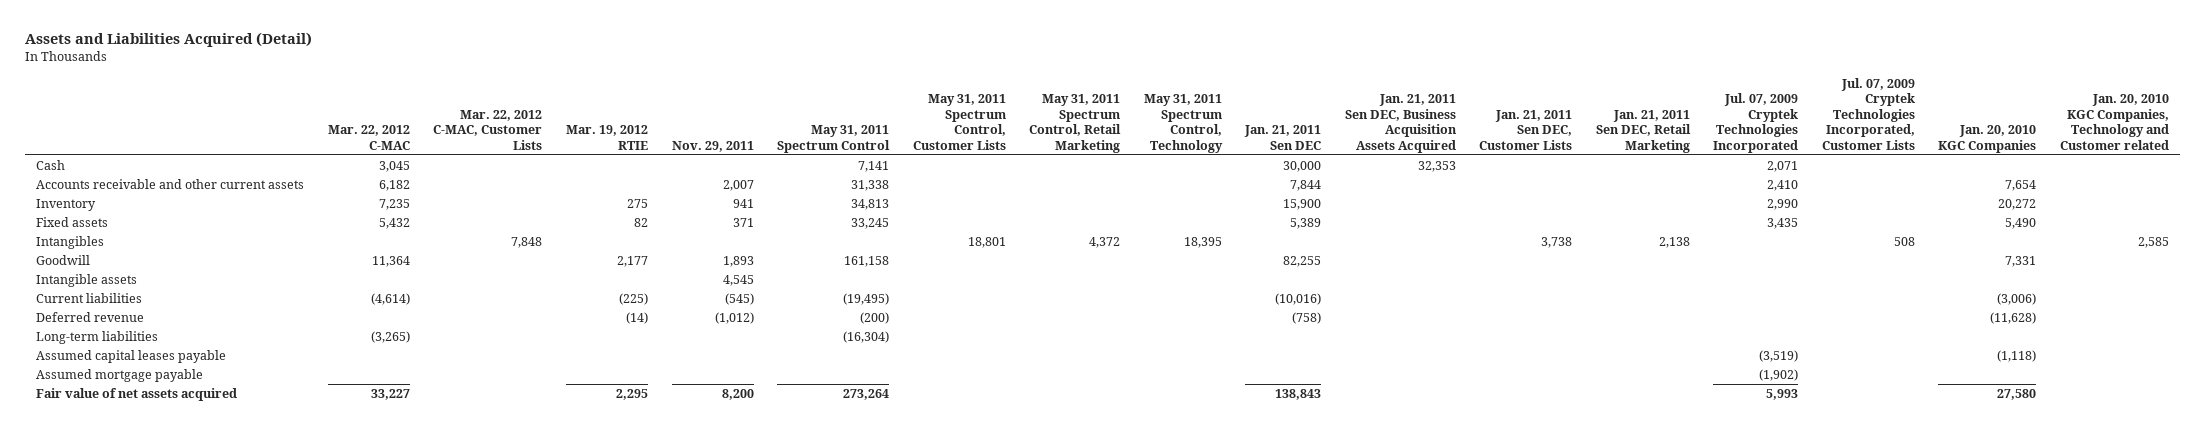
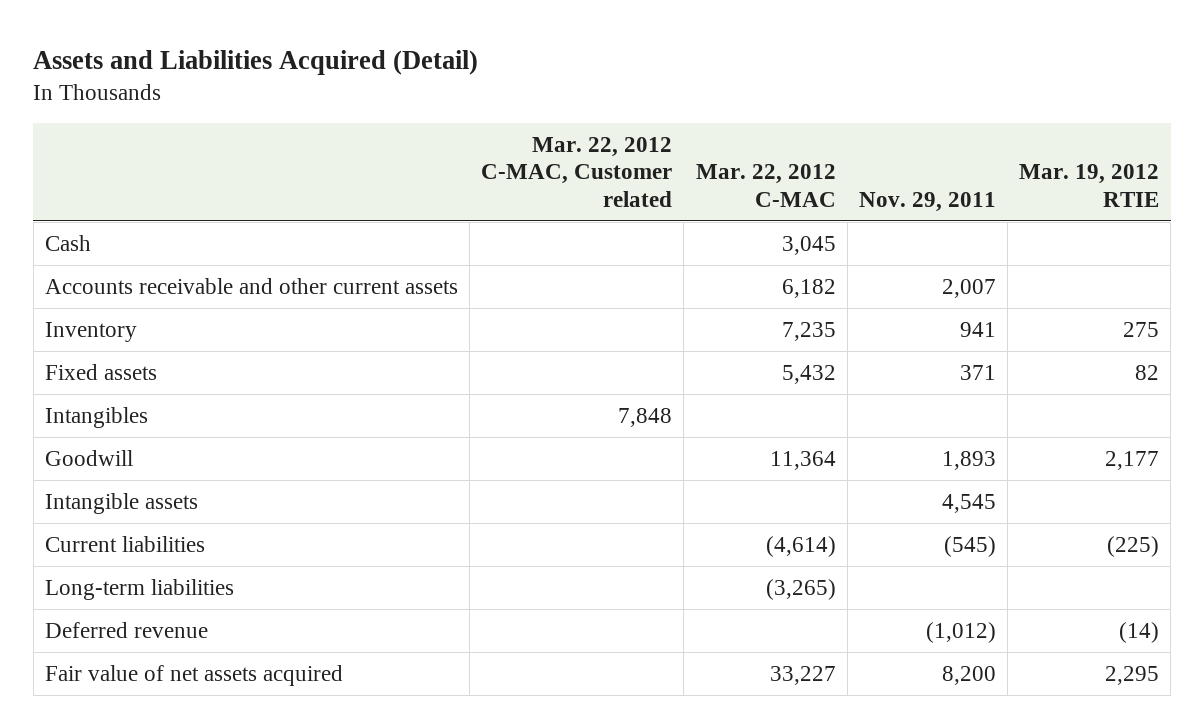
- | Mar. 22, 2012 C-MAC | Mar. 22, 2012 C-MAC, Customer Lists | Mar. 19, 2012 RTIE | Nov. 29, 2011 | May 31, 2011 Spectrum Control | May 31, 2011 Spectrum Control, Customer Lists | May 31, 2011 Spectrum Control, Retail Marketing | May 31, 2011 Spectrum Control, Technology | Jan. 21, 2011 Sen DEC | Jan. 21, 2011 Sen DEC, Business Acquisition Assets Acquired | Jan. 21, 2011 Sen DEC, Customer Lists | Jan. 21, 2011 Sen DEC, Retail Marketing | Jul. 07, 2009 Cryptek Technologies Incorporated | Jul. 07, 2009 Cryptek Technologies Incorporated, Customer Lists | Jan. 20, 2010 KGC Companies | Jan. 20, 2010 KGC Companies, Technology and Customer related
+ | Mar. 22, 2012 C-MAC, Customer related | Mar. 22, 2012 C-MAC | Nov. 29, 2011 | Mar. 19, 2012 RTIE
- Assumed capital leases payable | | | | | | | | | | | | | (3,519) | | (1,118) |
- Assumed mortgage payable | | | | | | | | | | | | | (1,902) | | |
moved down: Deferred revenue | | | (1,012) | (14)

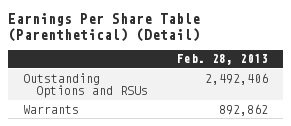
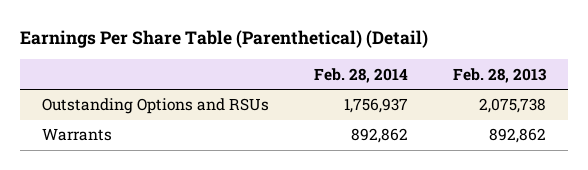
- | Feb. 28, 2013
+ | Feb. 28, 2014 | Feb. 28, 2013
- Outstanding Options and RSUs | 2,492,406
+ Outstanding Options and RSUs | 1,756,937 | 2,075,738

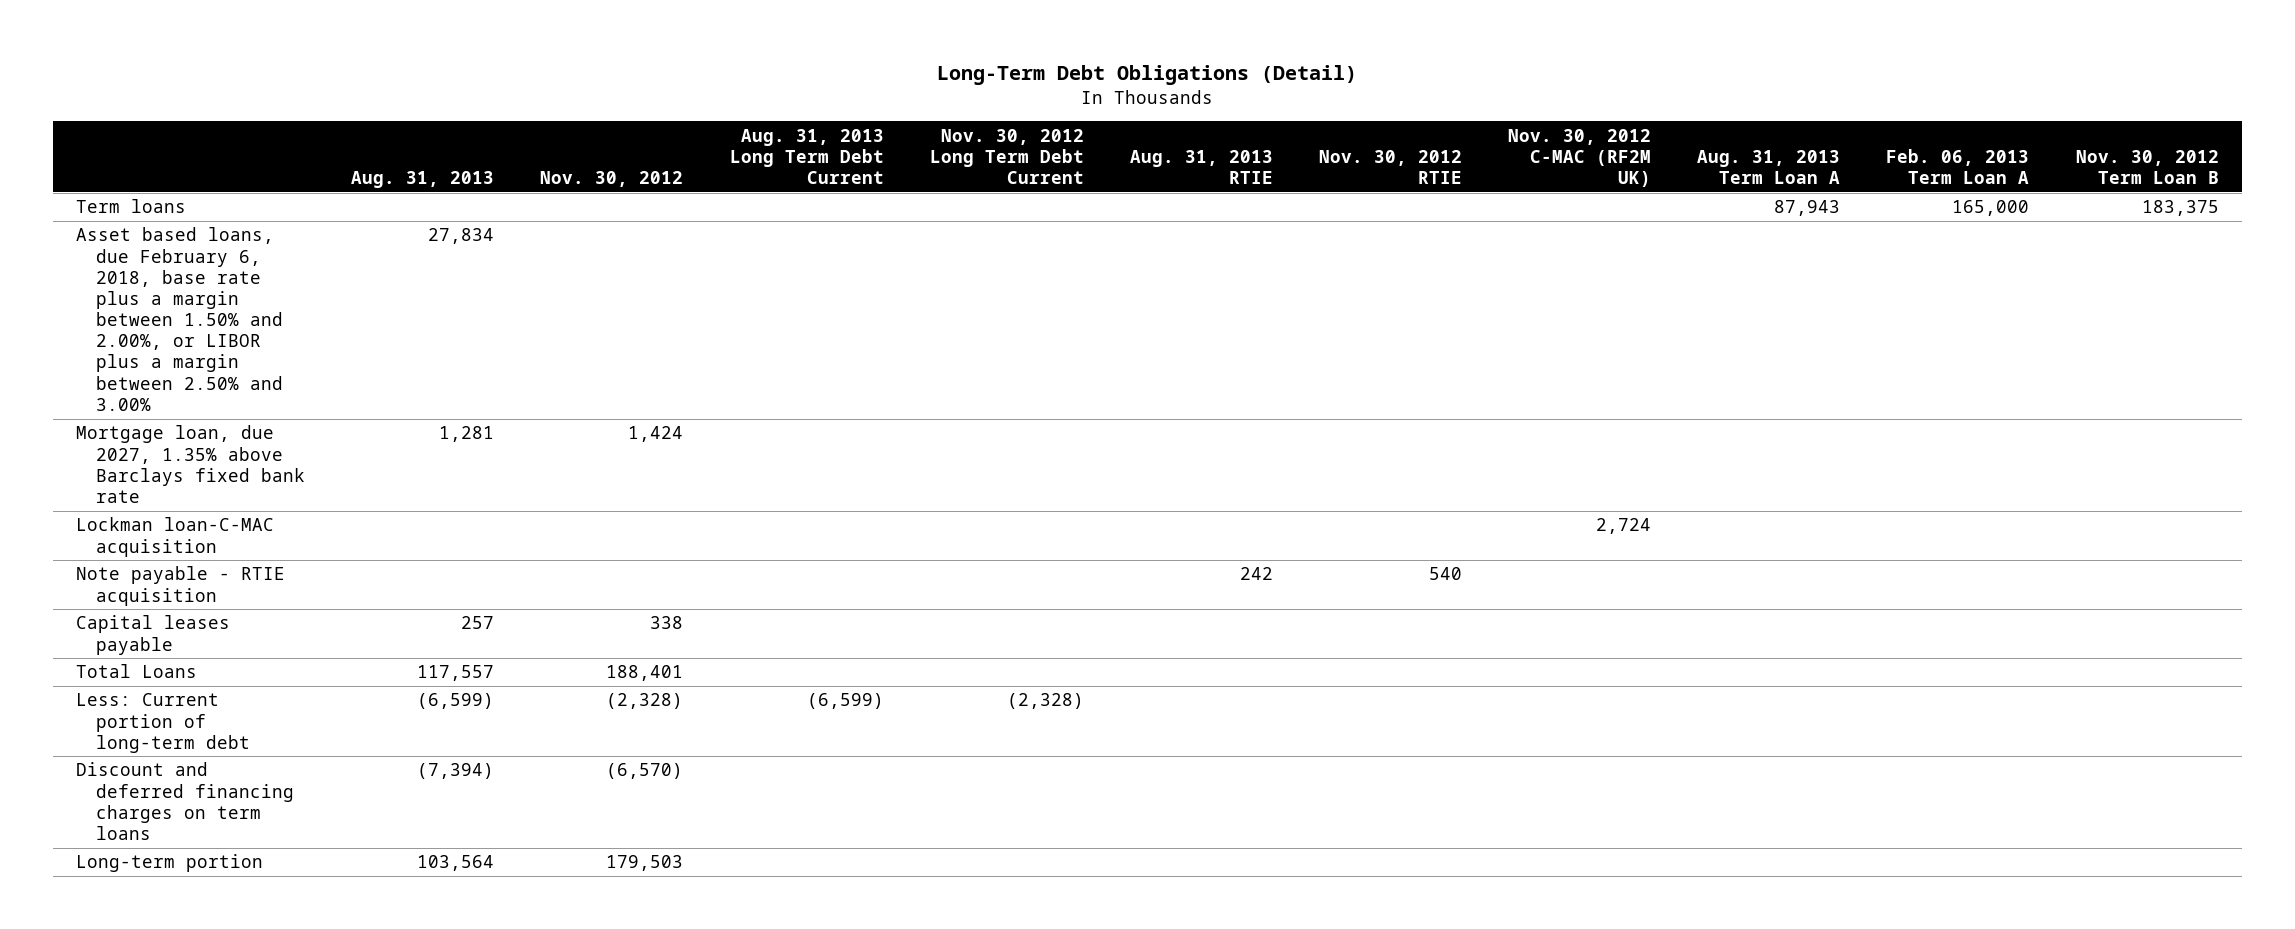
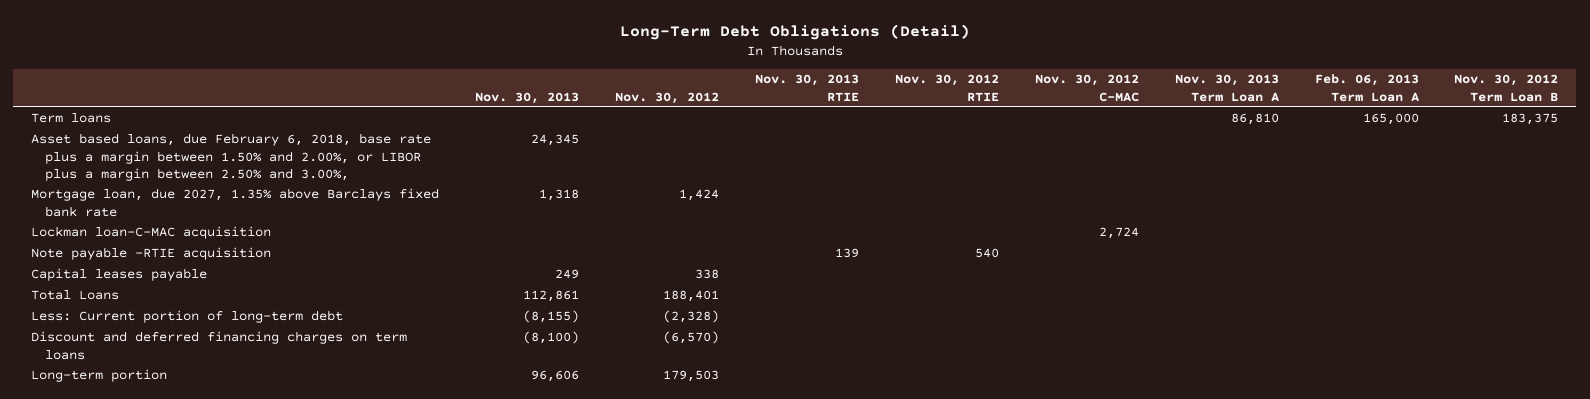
- | Aug. 31, 2013 | Nov. 30, 2012 | Aug. 31, 2013 Long Term Debt Current | Nov. 30, 2012 Long Term Debt Current | Aug. 31, 2013 RTIE | Nov. 30, 2012 RTIE | Nov. 30, 2012 C-MAC (RF2M UK) | Aug. 31, 2013 Term Loan A | Feb. 06, 2013 Term Loan A | Nov. 30, 2012 Term Loan B
+ | Nov. 30, 2013 | Nov. 30, 2012 | Nov. 30, 2013 RTIE | Nov. 30, 2012 RTIE | Nov. 30, 2012 C-MAC | Nov. 30, 2013 Term Loan A | Feb. 06, 2013 Term Loan A | Nov. 30, 2012 Term Loan B
- Asset based loans, due February 6, 2018, base rate plus a margin between 1.50% and 2.00%, or LIBOR plus a margin between 2.50% and 3.00% | 27,834 | | | | | | | | |
+ Asset based loans, due February 6, 2018, base rate plus a margin between 1.50% and 2.00%, or LIBOR plus a margin between 2.50% and 3.00%, | 24,345 | | | | | | |
- Note payable - RTIE acquisition | | | | | 242 | 540 | | | |
+ Note payable -RTIE acquisition | | | 139 | 540 | | | |

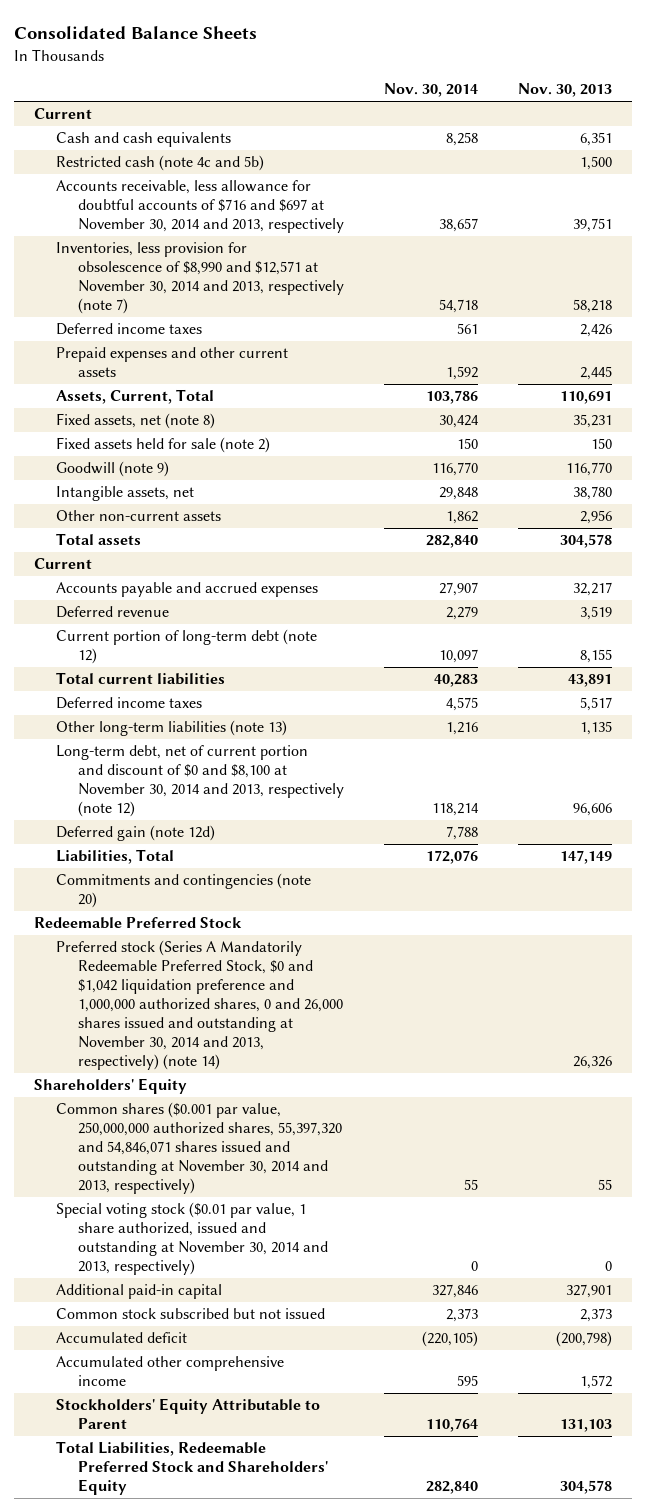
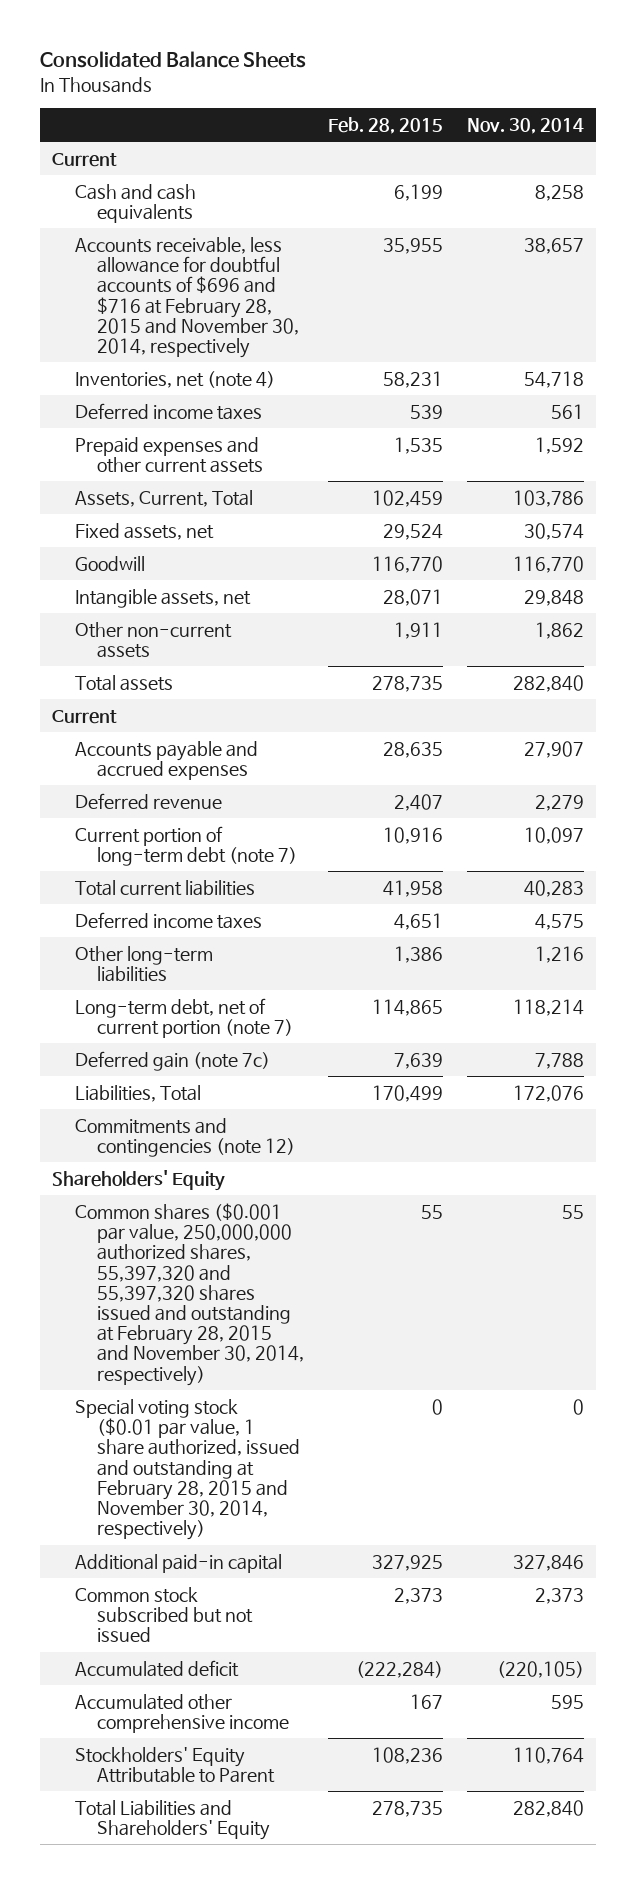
- | Nov. 30, 2014 | Nov. 30, 2013
+ | Feb. 28, 2015 | Nov. 30, 2014
- Restricted cash (note 4c and 5b) | | 1,500
- Accounts receivable, less allowance for doubtful accounts of $716 and $697 at November 30, 2014 and 2013, respectively | 38,657 | 39,751
- Inventories, less provision for obsolescence of $8,990 and $12,571 at November 30, 2014 and 2013, respectively (note 7) | 54,718 | 58,218
+ Accounts receivable, less allowance for doubtful accounts of $696 and $716 at February 28, 2015 and November 30, 2014, respectively | 35,955 | 38,657
+ Inventories, net (note 4) | 58,231 | 54,718
- Fixed assets, net (note 8) | 30,424 | 35,231
- Fixed assets held for sale (note 2) | 150 | 150
- Goodwill (note 9) | 116,770 | 116,770
+ Fixed assets, net | 29,524 | 30,574
+ Goodwill | 116,770 | 116,770
- Current portion of long-term debt (note 12) | 10,097 | 8,155
+ Current portion of long-term debt (note 7) | 10,916 | 10,097
- Other long-term liabilities (note 13) | 1,216 | 1,135
- Long-term debt, net of current portion and discount of $0 and $8,100 at November 30, 2014 and 2013, respectively (note 12) | 118,214 | 96,606
- Deferred gain (note 12d) | 7,788 |
+ Other long-term liabilities | 1,386 | 1,216
+ Long-term debt, net of current portion (note 7) | 114,865 | 118,214
+ Deferred gain (note 7c) | 7,639 | 7,788
- Commitments and contingencies (note 20)
- Redeemable Preferred Stock
- Preferred stock (Series A Mandatorily Redeemable Preferred Stock, $0 and $1,042 liquidation preference and 1,000,000 authorized shares, 0 and 26,000 shares issued and outstanding at November 30, 2014 and 2013, respectively) (note 14) | | 26,326
+ Commitments and contingencies (note 12)
- Common shares ($0.001 par value, 250,000,000 authorized shares, 55,397,320 and 54,846,071 shares issued and outstanding at November 30, 2014 and 2013, respectively) | 55 | 55
- Special voting stock ($0.01 par value, 1 share authorized, issued and outstanding at November 30, 2014 and 2013, respectively) | 0 | 0
+ Common shares ($0.001 par value, 250,000,000 authorized shares, 55,397,320 and 55,397,320 shares issued and outstanding at February 28, 2015 and November 30, 2014, respectively) | 55 | 55
+ Special voting stock ($0.01 par value, 1 share authorized, issued and outstanding at February 28, 2015 and November 30, 2014, respectively) | 0 | 0
- Total Liabilities, Redeemable Preferred Stock and Shareholders' Equity | 282,840 | 304,578
+ Total Liabilities and Shareholders' Equity | 278,735 | 282,840

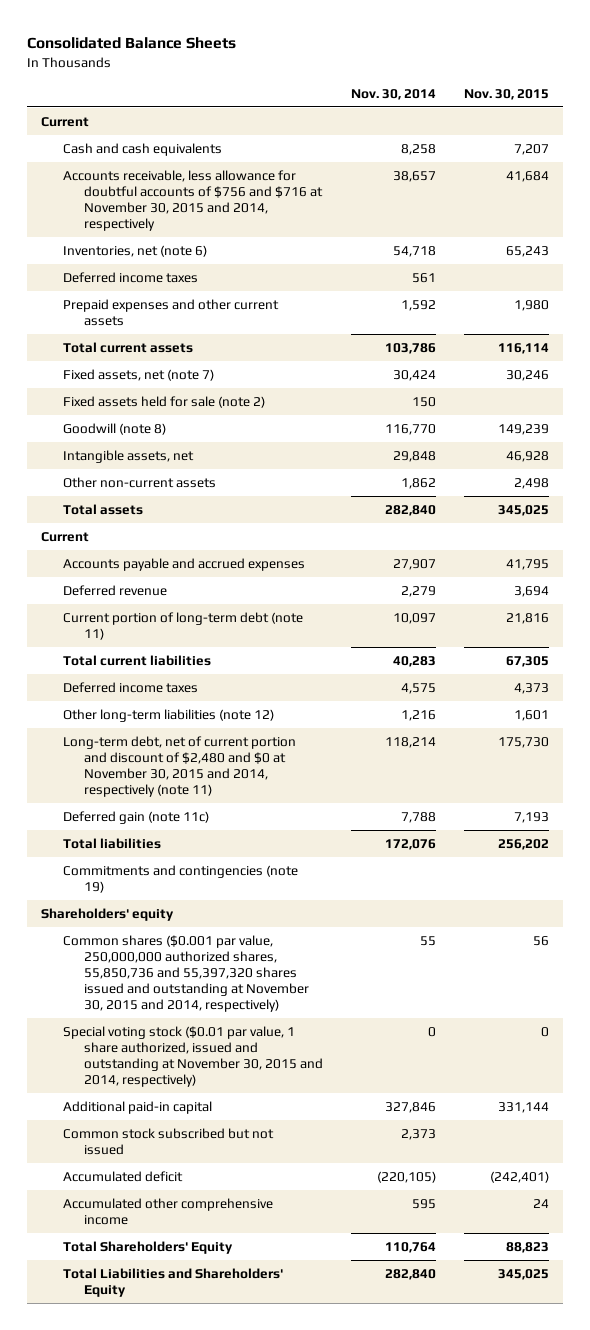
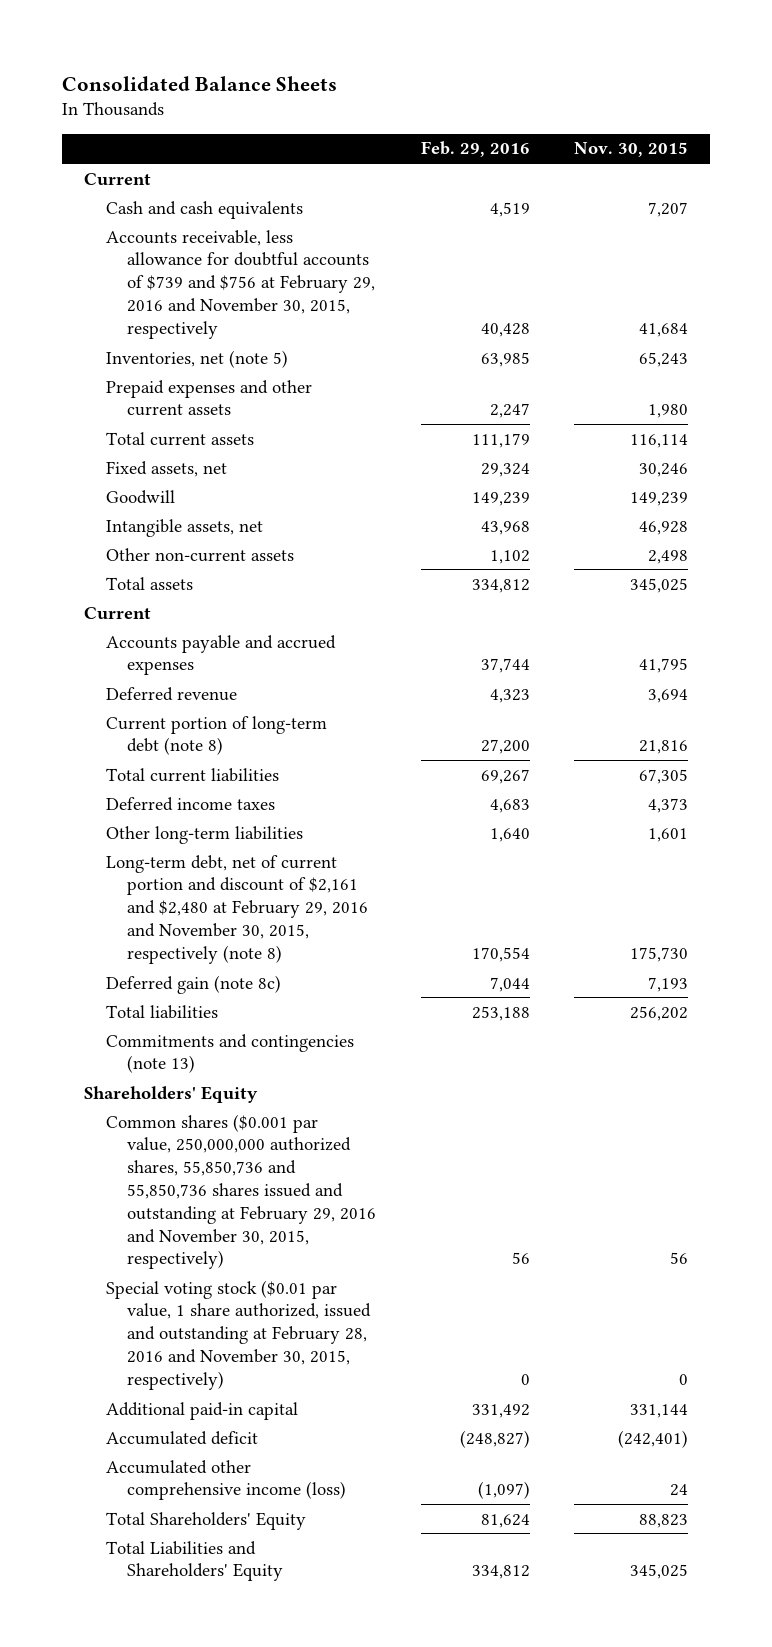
- | Nov. 30, 2014 | Nov. 30, 2015
+ | Feb. 29, 2016 | Nov. 30, 2015
- Accounts receivable, less allowance for doubtful accounts of $756 and $716 at November 30, 2015 and 2014, respectively | 38,657 | 41,684
- Inventories, net (note 6) | 54,718 | 65,243
- Deferred income taxes | 561 |
+ Accounts receivable, less allowance for doubtful accounts of $739 and $756 at February 29, 2016 and November 30, 2015, respectively | 40,428 | 41,684
+ Inventories, net (note 5) | 63,985 | 65,243
- Fixed assets, net (note 7) | 30,424 | 30,246
- Fixed assets held for sale (note 2) | 150 |
- Goodwill (note 8) | 116,770 | 149,239
+ Fixed assets, net | 29,324 | 30,246
+ Goodwill | 149,239 | 149,239
- Current portion of long-term debt (note 11) | 10,097 | 21,816
+ Current portion of long-term debt (note 8) | 27,200 | 21,816
- Other long-term liabilities (note 12) | 1,216 | 1,601
- Long-term debt, net of current portion and discount of $2,480 and $0 at November 30, 2015 and 2014, respectively (note 11) | 118,214 | 175,730
- Deferred gain (note 11c) | 7,788 | 7,193
+ Other long-term liabilities | 1,640 | 1,601
+ Long-term debt, net of current portion and discount of $2,161 and $2,480 at February 29, 2016 and November 30, 2015, respectively (note 8) | 170,554 | 175,730
+ Deferred gain (note 8c) | 7,044 | 7,193
- Commitments and contingencies (note 19)
- Shareholders' equity
- Common shares ($0.001 par value, 250,000,000 authorized shares, 55,850,736 and 55,397,320 shares issued and outstanding at November 30, 2015 and 2014, respectively) | 55 | 56
- Special voting stock ($0.01 par value, 1 share authorized, issued and outstanding at November 30, 2015 and 2014, respectively) | 0 | 0
+ Commitments and contingencies (note 13)
+ Shareholders' Equity
+ Common shares ($0.001 par value, 250,000,000 authorized shares, 55,850,736 and 55,850,736 shares issued and outstanding at February 29, 2016 and November 30, 2015, respectively) | 56 | 56
+ Special voting stock ($0.01 par value, 1 share authorized, issued and outstanding at February 28, 2016 and November 30, 2015, respectively) | 0 | 0
- Common stock subscribed but not issued | 2,373 |
- Accumulated other comprehensive income | 595 | 24
+ Accumulated other comprehensive income (loss) | (1,097) | 24

